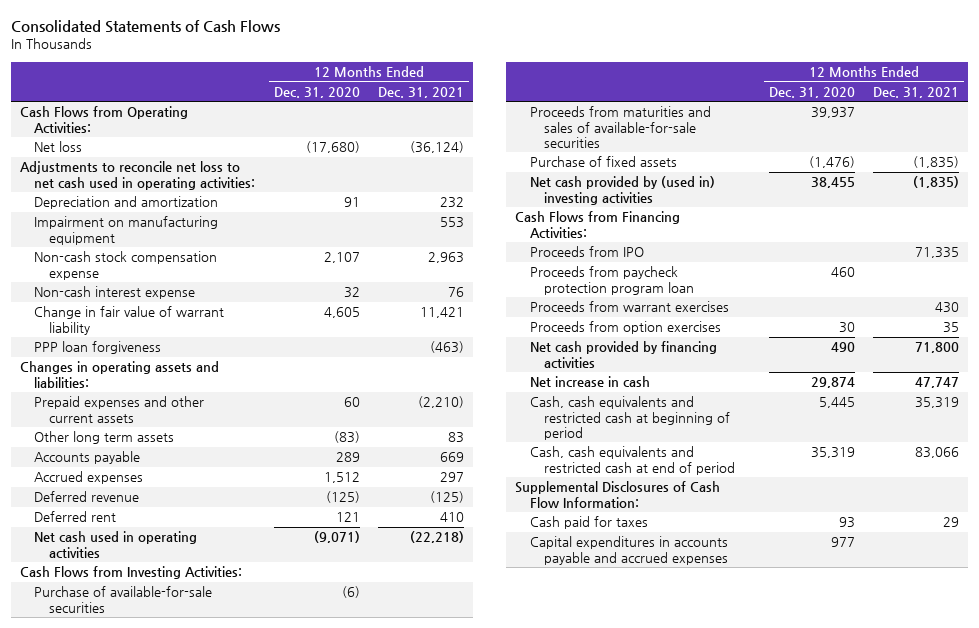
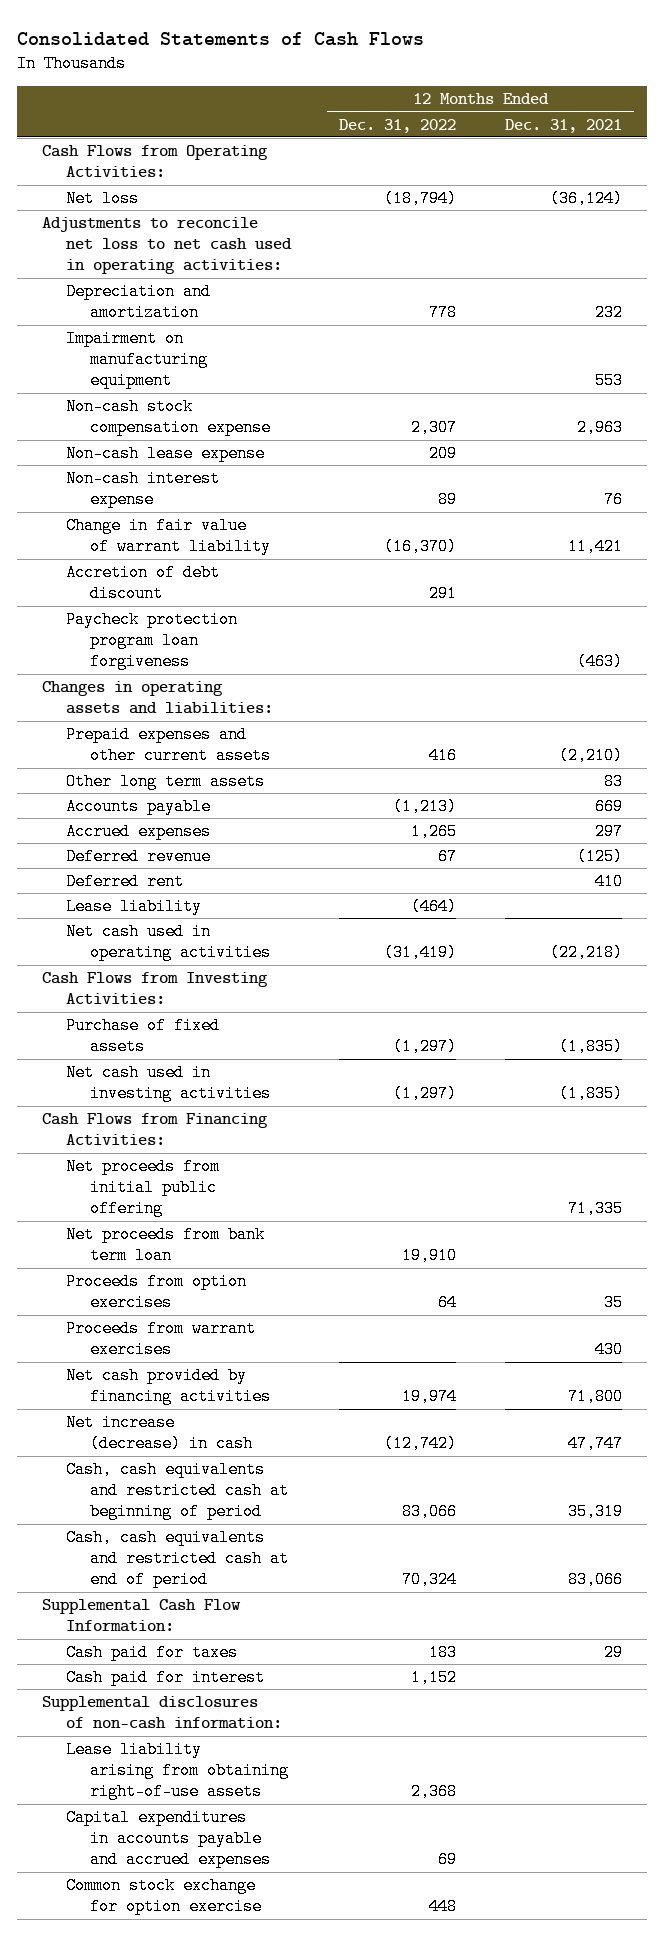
- | 12 Months Ended Dec. 31, 2020 | 12 Months Ended Dec. 31, 2021
+ | 12 Months Ended Dec. 31, 2022 | 12 Months Ended Dec. 31, 2021
+ Non-cash lease expense | 209 |
- PPP loan forgiveness | | (463)
+ Accretion of debt discount | 291 |
+ Paycheck protection program loan forgiveness | | (463)
+ Lease liability | (464) |
- Purchase of available-for-sale securities | (6) |
- Proceeds from maturities and sales of available-for-sale securities | 39,937 |
- Net cash provided by (used in) investing activities | 38,455 | (1,835)
+ Net cash used in investing activities | (1,297) | (1,835)
- Proceeds from IPO | | 71,335
- Proceeds from paycheck protection program loan | 460 |
+ Net proceeds from initial public offering | | 71,335
+ Net proceeds from bank term loan | 19,910 |
moved down: Proceeds from warrant exercises | | 430
- Net increase in cash | 29,874 | 47,747
+ Net increase (decrease) in cash | (12,742) | 47,747
- Supplemental Disclosures of Cash Flow Information:
+ Supplemental Cash Flow Information:
+ Cash paid for interest | 1,152 |
+ Supplemental disclosures of non-cash information:
+ Lease liability arising from obtaining right-of-use assets | 2,368 |
+ Common stock exchange for option exercise | 448 |

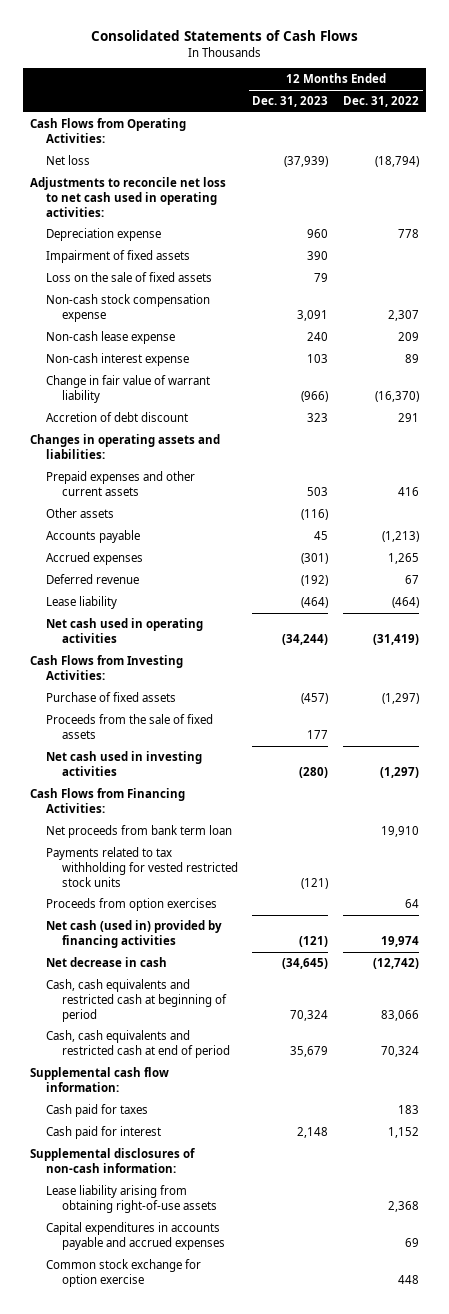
- | 12 Months Ended Dec. 31, 2022 | 12 Months Ended Dec. 31, 2021
+ | 12 Months Ended Dec. 31, 2023 | 12 Months Ended Dec. 31, 2022
- Depreciation and amortization | 778 | 232
- Impairment on manufacturing equipment | | 553
+ Depreciation expense | 960 | 778
+ Impairment of fixed assets | 390 |
+ Loss on the sale of fixed assets | 79 |
- Paycheck protection program loan forgiveness | | (463)
- Other long term assets | | 83
+ Other assets | (116) |
- Deferred rent | | 410
+ Proceeds from the sale of fixed assets | 177 |
- Net proceeds from initial public offering | | 71,335
+ Payments related to tax withholding for vested restricted stock units | (121) |
- Proceeds from warrant exercises | | 430
- Net cash provided by financing activities | 19,974 | 71,800
- Net increase (decrease) in cash | (12,742) | 47,747
+ Net cash (used in) provided by financing activities | (121) | 19,974
+ Net decrease in cash | (34,645) | (12,742)
- Supplemental Cash Flow Information:
+ Supplemental cash flow information:

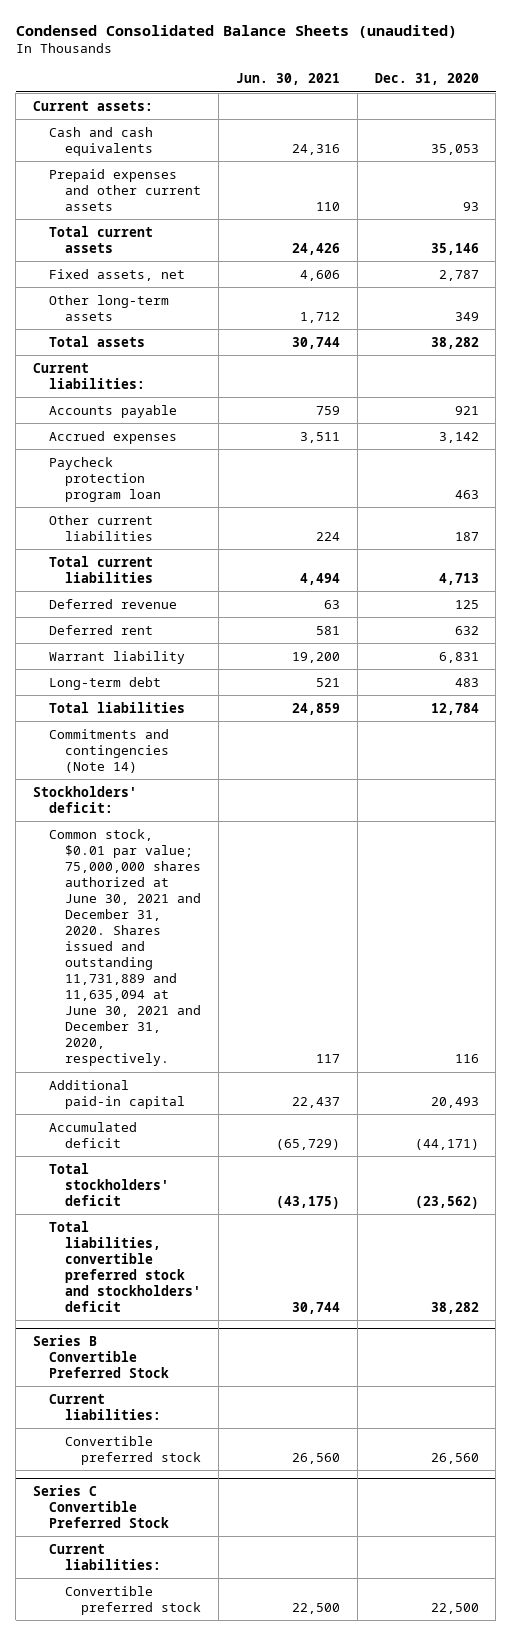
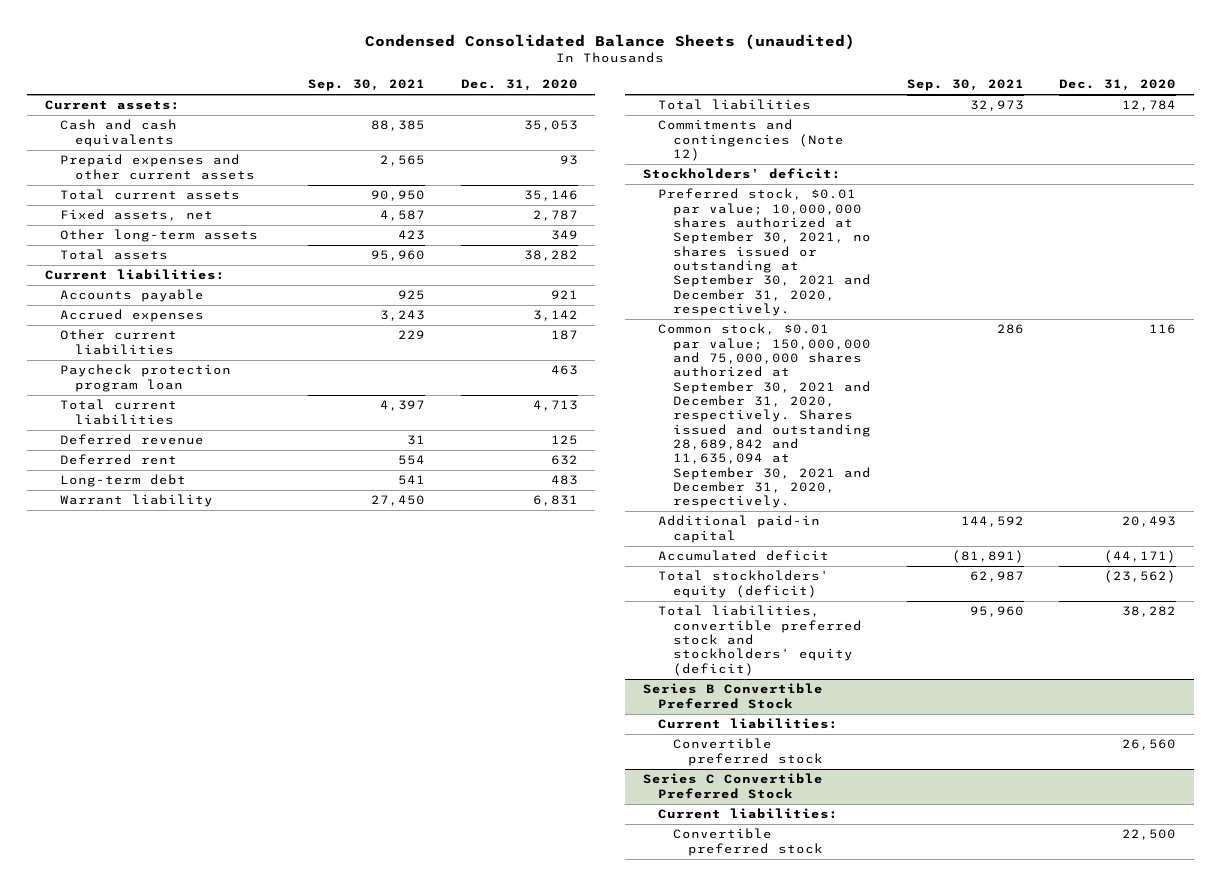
- | Jun. 30, 2021 | Dec. 31, 2020
+ | Sep. 30, 2021 | Dec. 31, 2020
moved down: Paycheck protection program loan | | 463
moved down: Warrant liability | 27,450 | 6,831
- Commitments and contingencies (Note 14)
+ Commitments and contingencies (Note 12)
- Common stock, $0.01 par value; 75,000,000 shares authorized at June 30, 2021 and December 31, 2020. Shares issued and outstanding 11,731,889 and 11,635,094 at June 30, 2021 and December 31, 2020, respectively. | 117 | 116
+ Preferred stock, $0.01 par value; 10,000,000 shares authorized at September 30, 2021, no shares issued or outstanding at September 30, 2021 and December 31, 2020, respectively.
+ Common stock, $0.01 par value; 150,000,000 and 75,000,000 shares authorized at September 30, 2021 and December 31, 2020, respectively. Shares issued and outstanding 28,689,842 and 11,635,094 at September 30, 2021 and December 31, 2020, respectively. | 286 | 116
- Total stockholders' deficit | (43,175) | (23,562)
- Total liabilities, convertible preferred stock and stockholders' deficit | 30,744 | 38,282
+ Total stockholders' equity (deficit) | 62,987 | (23,562)
+ Total liabilities, convertible preferred stock and stockholders' equity (deficit) | 95,960 | 38,282

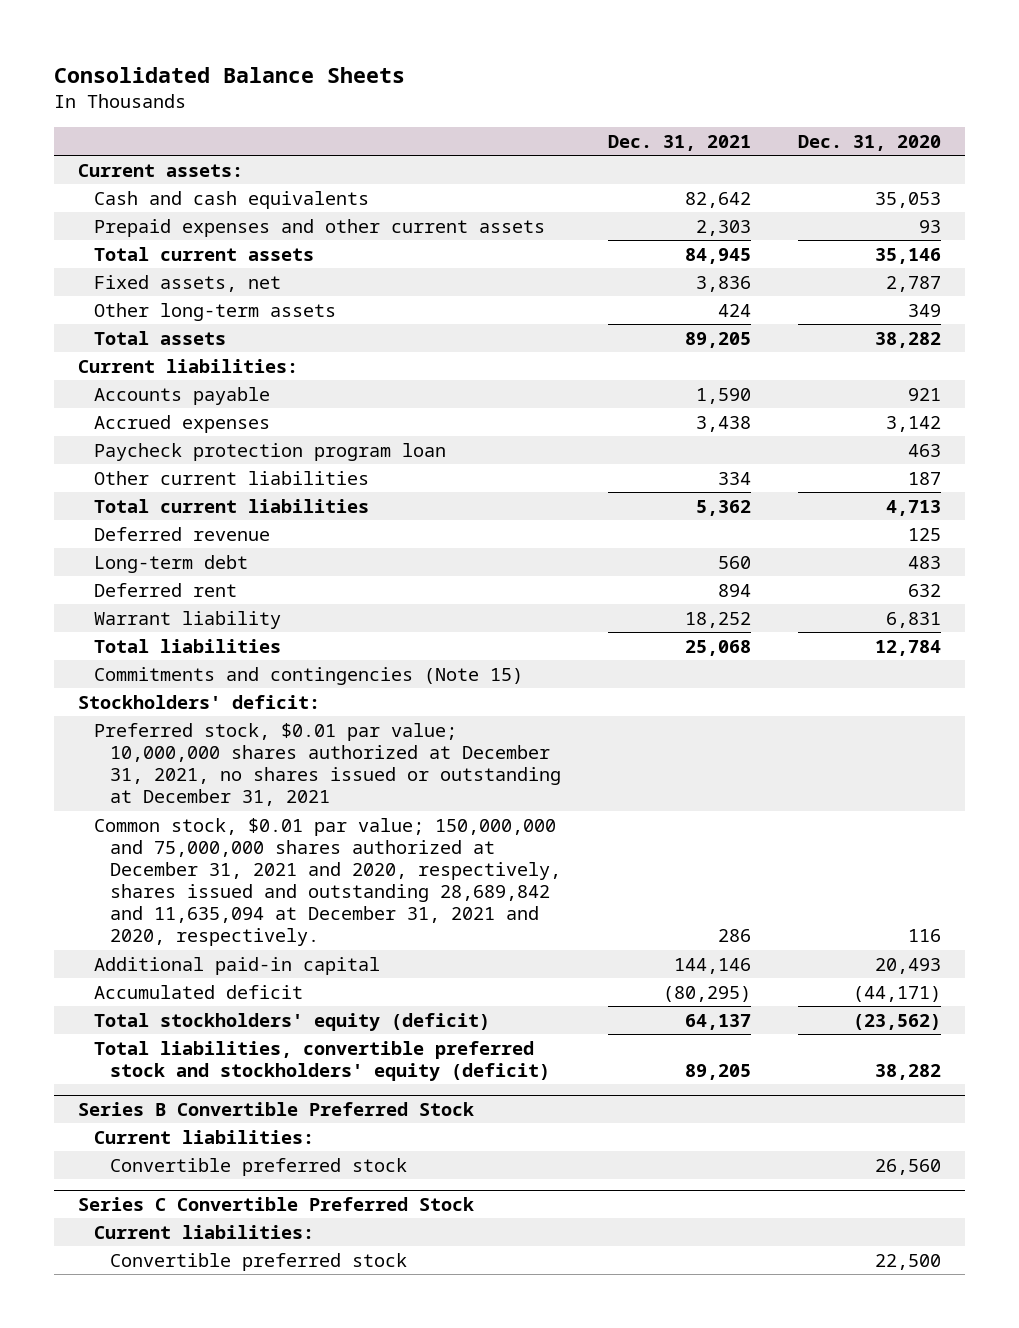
- Condensed Consolidated Balance Sheets (unaudited)
+ Consolidated Balance Sheets
- | Sep. 30, 2021 | Dec. 31, 2020
+ | Dec. 31, 2021 | Dec. 31, 2020
moved down: Other current liabilities | 334 | 187
moved down: Deferred rent | 894 | 632
- Commitments and contingencies (Note 12)
+ Commitments and contingencies (Note 15)
- Preferred stock, $0.01 par value; 10,000,000 shares authorized at September 30, 2021, no shares issued or outstanding at September 30, 2021 and December 31, 2020, respectively.
- Common stock, $0.01 par value; 150,000,000 and 75,000,000 shares authorized at September 30, 2021 and December 31, 2020, respectively. Shares issued and outstanding 28,689,842 and 11,635,094 at September 30, 2021 and December 31, 2020, respectively. | 286 | 116
+ Preferred stock, $0.01 par value; 10,000,000 shares authorized at December 31, 2021, no shares issued or outstanding at December 31, 2021
+ Common stock, $0.01 par value; 150,000,000 and 75,000,000 shares authorized at December 31, 2021 and 2020, respectively, shares issued and outstanding 28,689,842 and 11,635,094 at December 31, 2021 and 2020, respectively. | 286 | 116

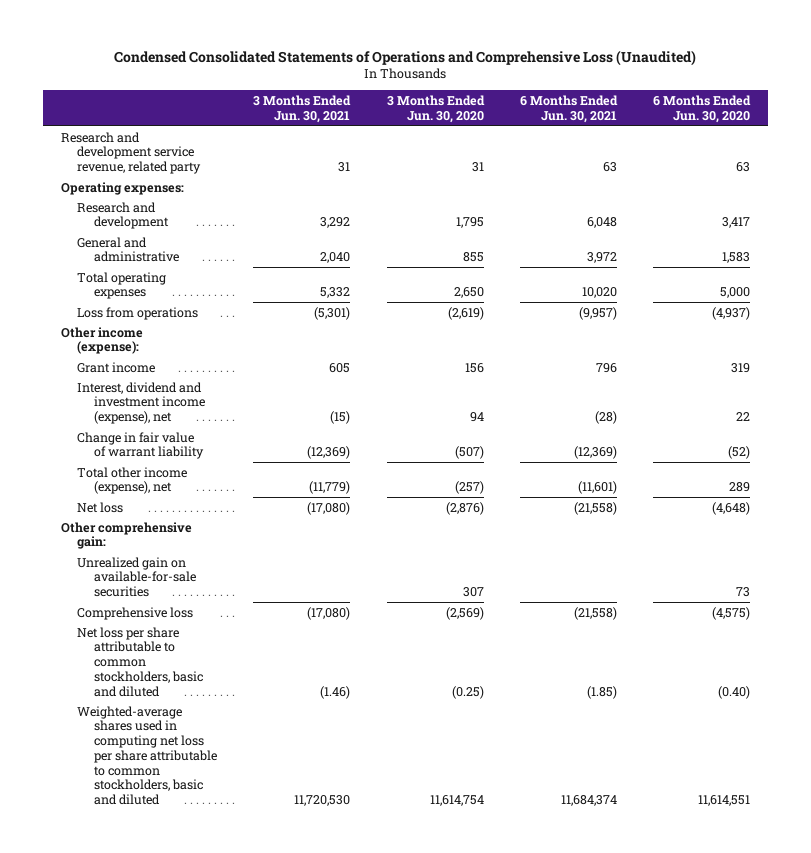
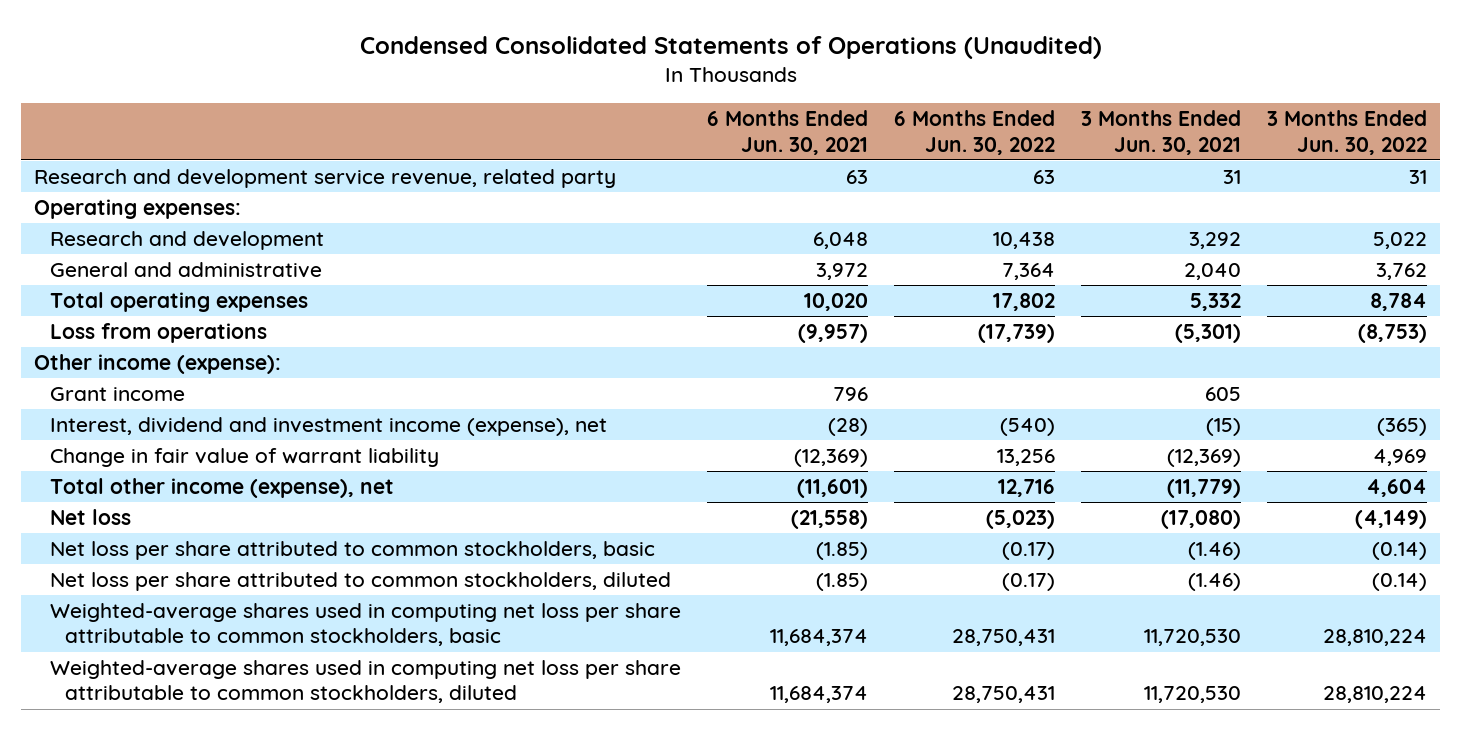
- Condensed Consolidated Statements of Operations and Comprehensive Loss (Unaudited)
+ Condensed Consolidated Statements of Operations (Unaudited)
- | 3 Months Ended Jun. 30, 2021 | 3 Months Ended Jun. 30, 2020 | 6 Months Ended Jun. 30, 2021 | 6 Months Ended Jun. 30, 2020
+ | 6 Months Ended Jun. 30, 2021 | 6 Months Ended Jun. 30, 2022 | 3 Months Ended Jun. 30, 2021 | 3 Months Ended Jun. 30, 2022
- Other comprehensive gain:
- Unrealized gain on available-for-sale securities | | 307 | | 73
- Comprehensive loss | (17,080) | (2,569) | (21,558) | (4,575)
- Net loss per share attributable to common stockholders, basic and diluted | (1.46) | (0.25) | (1.85) | (0.40)
- Weighted-average shares used in computing net loss per share attributable to common stockholders, basic and diluted | 11,720,530 | 11,614,754 | 11,684,374 | 11,614,551
+ Net loss per share attributed to common stockholders, basic | (1.85) | (0.17) | (1.46) | (0.14)
+ Net loss per share attributed to common stockholders, diluted | (1.85) | (0.17) | (1.46) | (0.14)
+ Weighted-average shares used in computing net loss per share attributable to common stockholders, basic | 11,684,374 | 28,750,431 | 11,720,530 | 28,810,224
+ Weighted-average shares used in computing net loss per share attributable to common stockholders, diluted | 11,684,374 | 28,750,431 | 11,720,530 | 28,810,224

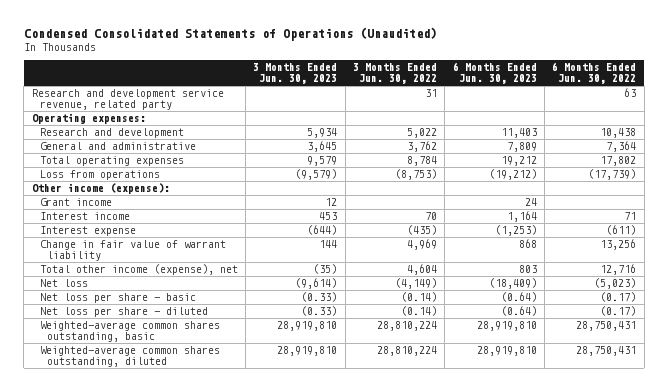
- | 6 Months Ended Jun. 30, 2021 | 6 Months Ended Jun. 30, 2022 | 3 Months Ended Jun. 30, 2021 | 3 Months Ended Jun. 30, 2022
+ | 3 Months Ended Jun. 30, 2023 | 3 Months Ended Jun. 30, 2022 | 6 Months Ended Jun. 30, 2023 | 6 Months Ended Jun. 30, 2022
- Interest, dividend and investment income (expense), net | (28) | (540) | (15) | (365)
+ Interest income | 453 | 70 | 1,164 | 71
+ Interest expense | (644) | (435) | (1,253) | (611)
- Net loss per share attributed to common stockholders, basic | (1.85) | (0.17) | (1.46) | (0.14)
- Net loss per share attributed to common stockholders, diluted | (1.85) | (0.17) | (1.46) | (0.14)
- Weighted-average shares used in computing net loss per share attributable to common stockholders, basic | 11,684,374 | 28,750,431 | 11,720,530 | 28,810,224
- Weighted-average shares used in computing net loss per share attributable to common stockholders, diluted | 11,684,374 | 28,750,431 | 11,720,530 | 28,810,224
+ Net loss per share - basic | (0.33) | (0.14) | (0.64) | (0.17)
+ Net loss per share - diluted | (0.33) | (0.14) | (0.64) | (0.17)
+ Weighted-average common shares outstanding, basic | 28,919,810 | 28,810,224 | 28,919,810 | 28,750,431
+ Weighted-average common shares outstanding, diluted | 28,919,810 | 28,810,224 | 28,919,810 | 28,750,431

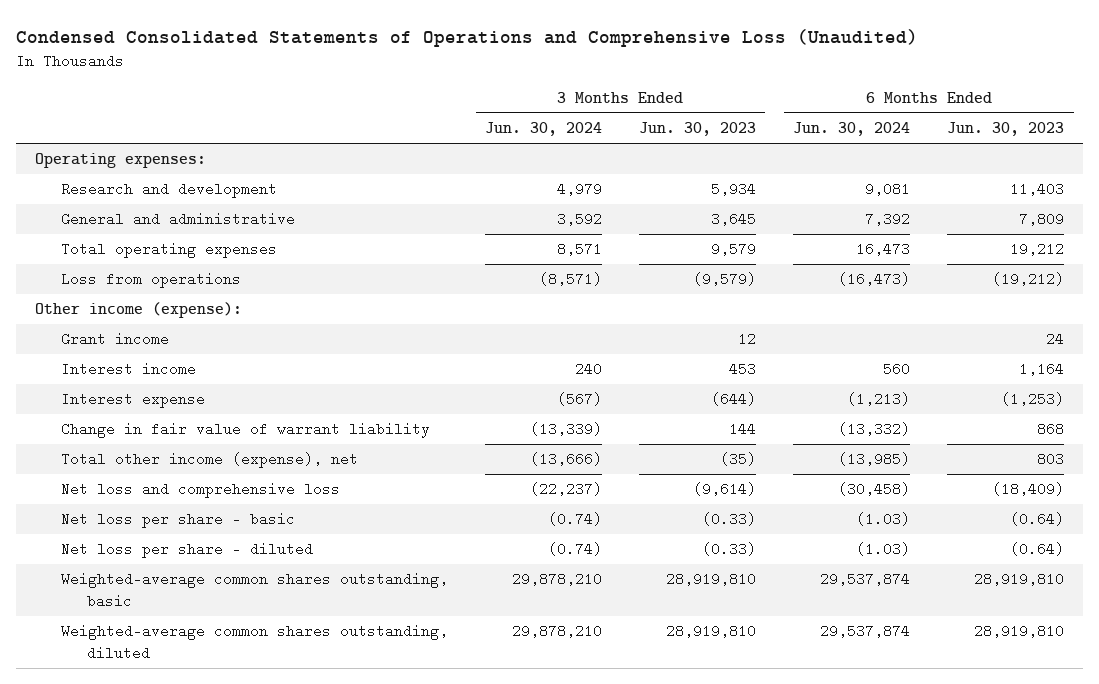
- Condensed Consolidated Statements of Operations (Unaudited)
+ Condensed Consolidated Statements of Operations and Comprehensive Loss (Unaudited)
- | 3 Months Ended Jun. 30, 2023 | 3 Months Ended Jun. 30, 2022 | 6 Months Ended Jun. 30, 2023 | 6 Months Ended Jun. 30, 2022
+ | 3 Months Ended Jun. 30, 2024 | 3 Months Ended Jun. 30, 2023 | 6 Months Ended Jun. 30, 2024 | 6 Months Ended Jun. 30, 2023
- Research and development service revenue, related party | | 31 | | 63
- Net loss | (9,614) | (4,149) | (18,409) | (5,023)
+ Net loss and comprehensive loss | (22,237) | (9,614) | (30,458) | (18,409)

